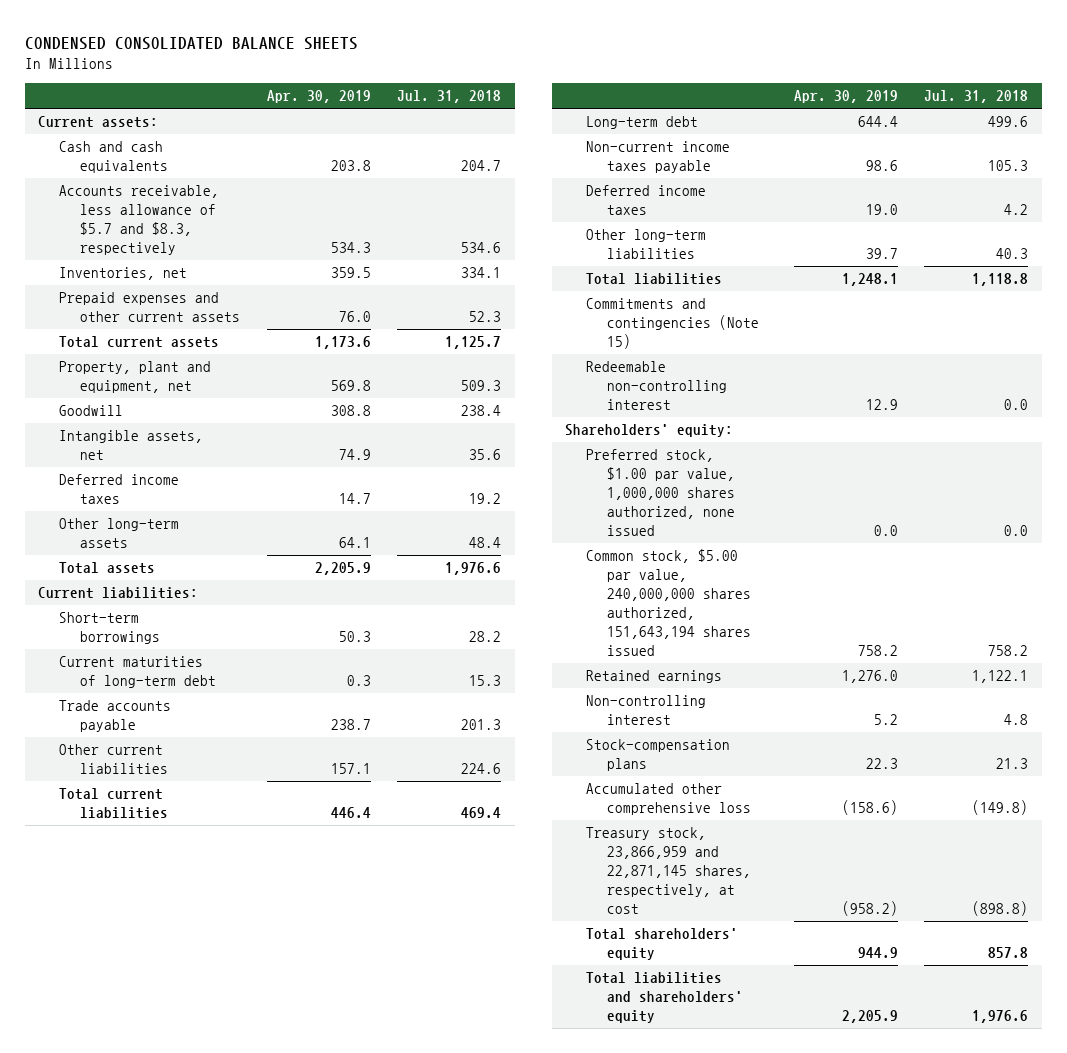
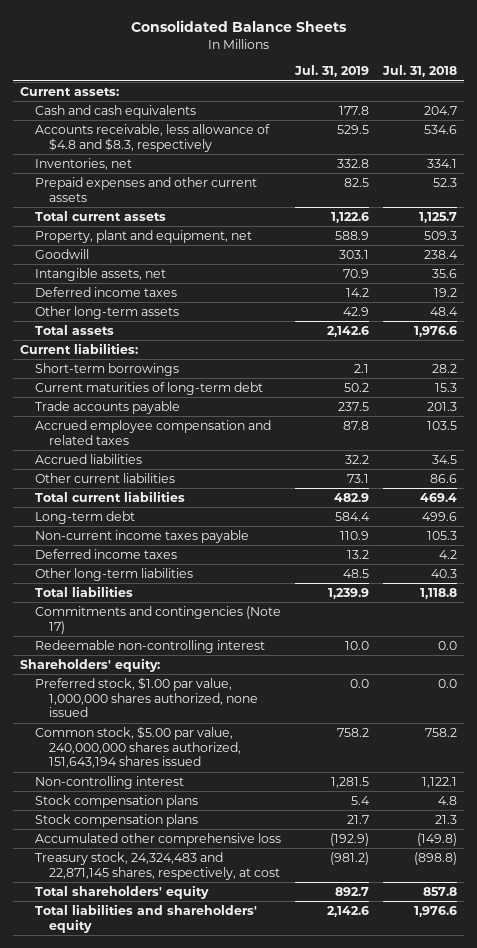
- CONDENSED CONSOLIDATED BALANCE SHEETS
+ Consolidated Balance Sheets
- | Apr. 30, 2019 | Jul. 31, 2018
+ | Jul. 31, 2019 | Jul. 31, 2018
- Accounts receivable, less allowance of $5.7 and $8.3, respectively | 534.3 | 534.6
+ Accounts receivable, less allowance of $4.8 and $8.3, respectively | 529.5 | 534.6
- Other current liabilities | 157.1 | 224.6
+ Accrued employee compensation and related taxes | 87.8 | 103.5
+ Accrued liabilities | 32.2 | 34.5
+ Other current liabilities | 73.1 | 86.6
- Commitments and contingencies (Note 15)
+ Commitments and contingencies (Note 17)
- Retained earnings | 1,276.0 | 1,122.1
- Non-controlling interest | 5.2 | 4.8
- Stock-compensation plans | 22.3 | 21.3
+ Non-controlling interest | 1,281.5 | 1,122.1
+ Stock compensation plans | 5.4 | 4.8
+ Stock compensation plans | 21.7 | 21.3
- Treasury stock, 23,866,959 and 22,871,145 shares, respectively, at cost | (958.2) | (898.8)
+ Treasury stock, 24,324,483 and 22,871,145 shares, respectively, at cost | (981.2) | (898.8)

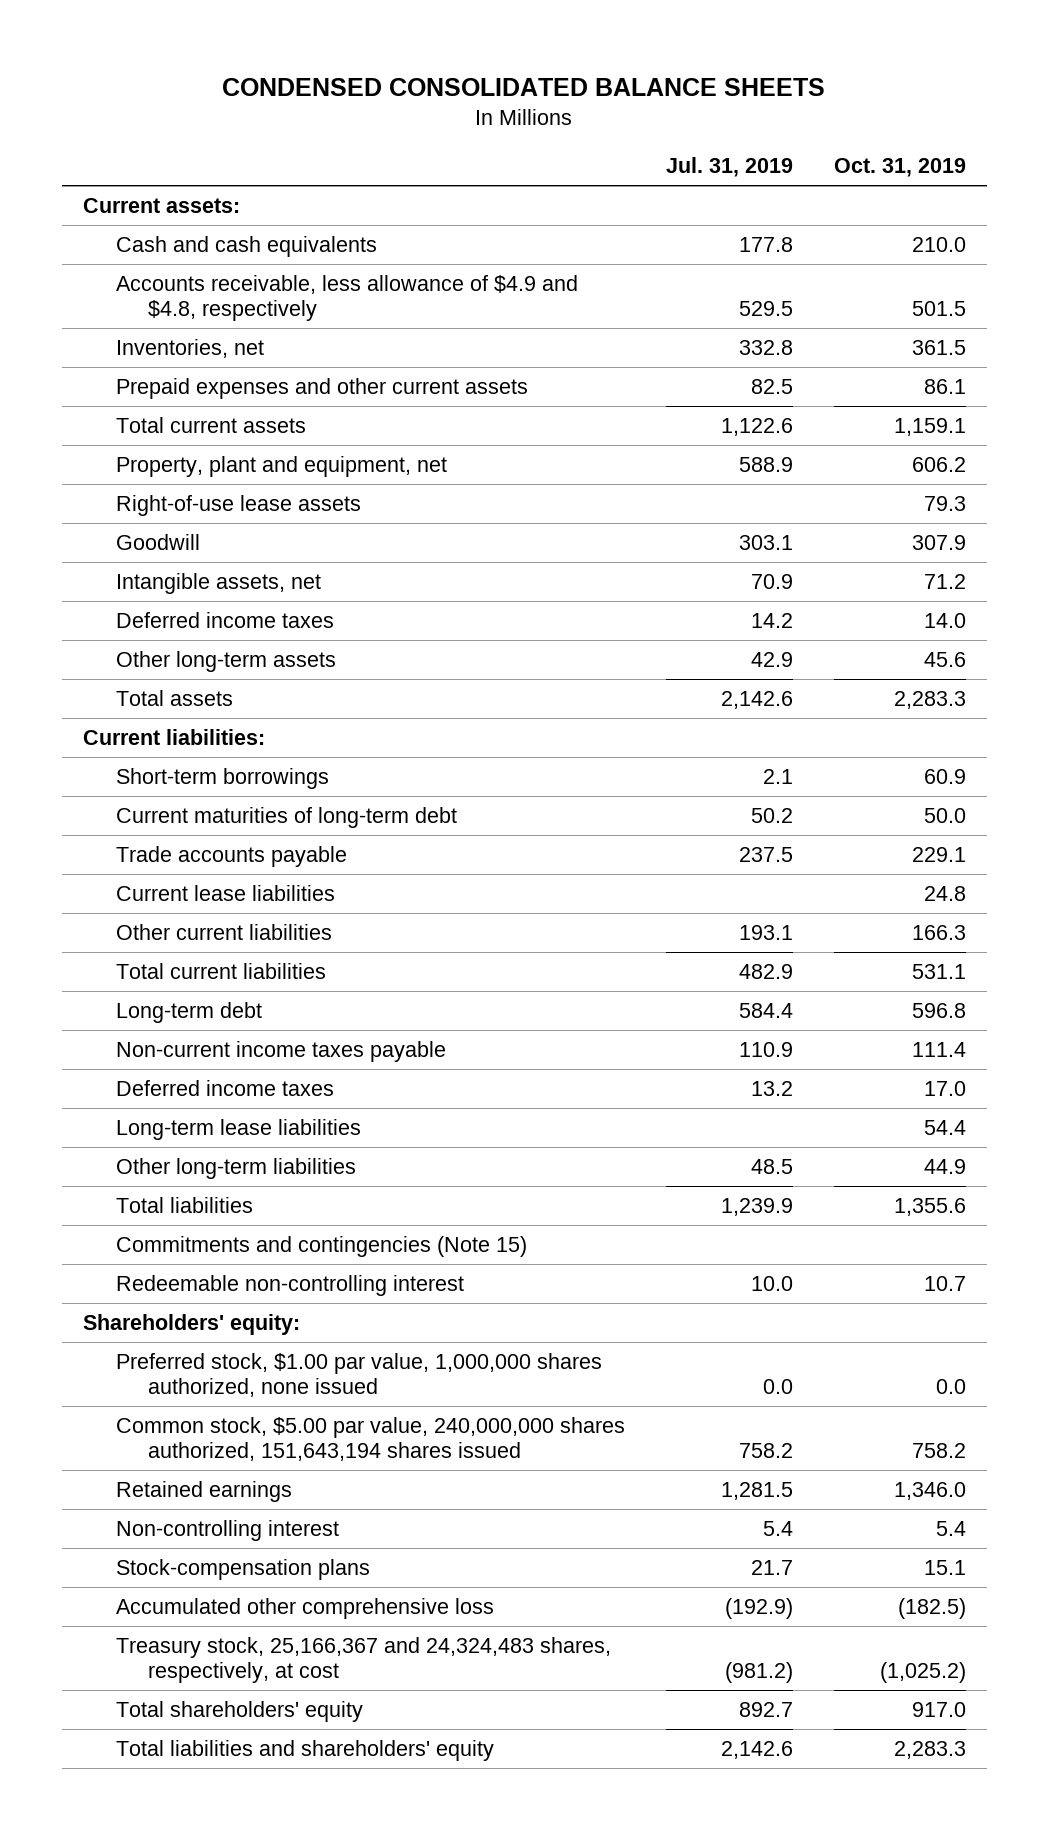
- Consolidated Balance Sheets
+ CONDENSED CONSOLIDATED BALANCE SHEETS
- | Jul. 31, 2019 | Jul. 31, 2018
+ | Jul. 31, 2019 | Oct. 31, 2019
- Accounts receivable, less allowance of $4.8 and $8.3, respectively | 529.5 | 534.6
+ Accounts receivable, less allowance of $4.9 and $4.8, respectively | 529.5 | 501.5
+ Right-of-use lease assets | | 79.3
- Accrued employee compensation and related taxes | 87.8 | 103.5
- Accrued liabilities | 32.2 | 34.5
- Other current liabilities | 73.1 | 86.6
+ Current lease liabilities | | 24.8
+ Other current liabilities | 193.1 | 166.3
+ Long-term lease liabilities | | 54.4
- Commitments and contingencies (Note 17)
+ Commitments and contingencies (Note 15)
- Non-controlling interest | 1,281.5 | 1,122.1
- Stock compensation plans | 5.4 | 4.8
- Stock compensation plans | 21.7 | 21.3
+ Retained earnings | 1,281.5 | 1,346.0
+ Non-controlling interest | 5.4 | 5.4
+ Stock-compensation plans | 21.7 | 15.1
- Treasury stock, 24,324,483 and 22,871,145 shares, respectively, at cost | (981.2) | (898.8)
+ Treasury stock, 25,166,367 and 24,324,483 shares, respectively, at cost | (981.2) | (1,025.2)

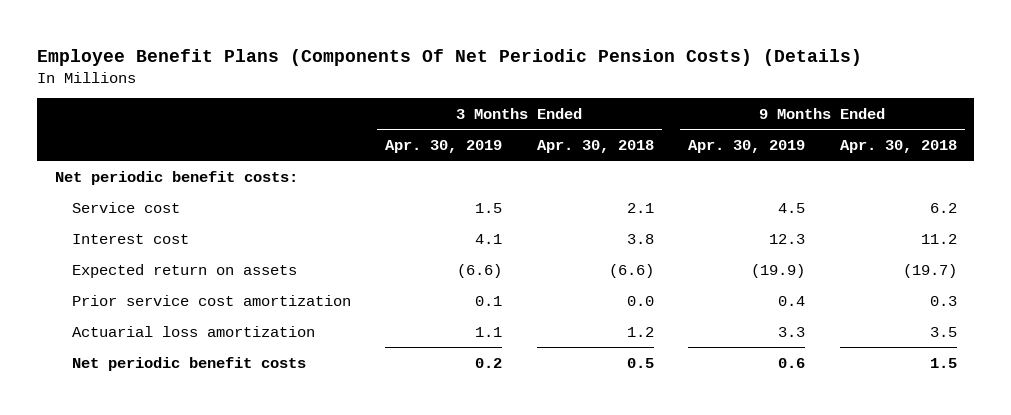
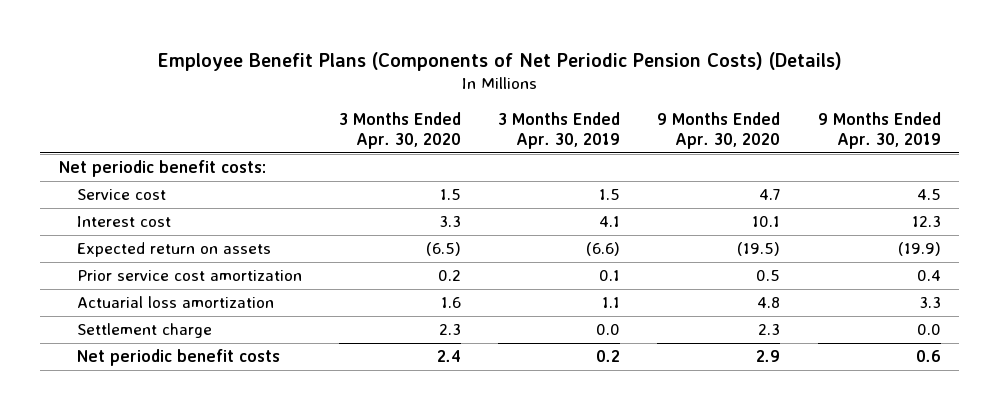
- Employee Benefit Plans (Components Of Net Periodic Pension Costs) (Details)
+ Employee Benefit Plans (Components of Net Periodic Pension Costs) (Details)
- | 3 Months Ended Apr. 30, 2019 | 3 Months Ended Apr. 30, 2018 | 9 Months Ended Apr. 30, 2019 | 9 Months Ended Apr. 30, 2018
+ | 3 Months Ended Apr. 30, 2020 | 3 Months Ended Apr. 30, 2019 | 9 Months Ended Apr. 30, 2020 | 9 Months Ended Apr. 30, 2019
+ Settlement charge | 2.3 | 0.0 | 2.3 | 0.0

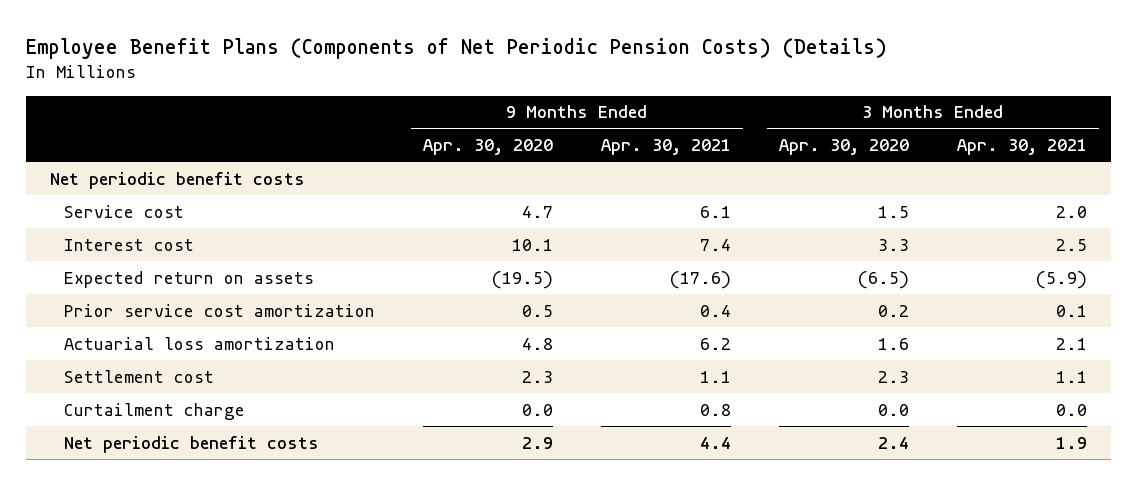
- | 3 Months Ended Apr. 30, 2020 | 3 Months Ended Apr. 30, 2019 | 9 Months Ended Apr. 30, 2020 | 9 Months Ended Apr. 30, 2019
+ | 9 Months Ended Apr. 30, 2020 | 9 Months Ended Apr. 30, 2021 | 3 Months Ended Apr. 30, 2020 | 3 Months Ended Apr. 30, 2021
- Net periodic benefit costs:
+ Net periodic benefit costs
- Settlement charge | 2.3 | 0.0 | 2.3 | 0.0
+ Settlement cost | 2.3 | 1.1 | 2.3 | 1.1
+ Curtailment charge | 0.0 | 0.8 | 0.0 | 0.0

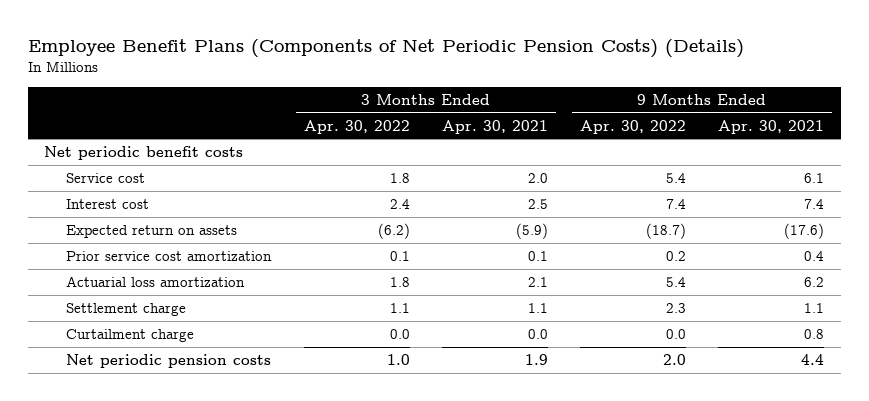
- | 9 Months Ended Apr. 30, 2020 | 9 Months Ended Apr. 30, 2021 | 3 Months Ended Apr. 30, 2020 | 3 Months Ended Apr. 30, 2021
+ | 3 Months Ended Apr. 30, 2022 | 3 Months Ended Apr. 30, 2021 | 9 Months Ended Apr. 30, 2022 | 9 Months Ended Apr. 30, 2021
- Settlement cost | 2.3 | 1.1 | 2.3 | 1.1
+ Settlement charge | 1.1 | 1.1 | 2.3 | 1.1
- Net periodic benefit costs | 2.9 | 4.4 | 2.4 | 1.9
+ Net periodic pension costs | 1.0 | 1.9 | 2.0 | 4.4

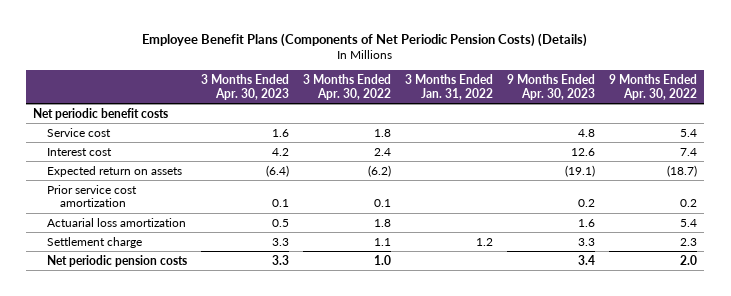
- | 3 Months Ended Apr. 30, 2022 | 3 Months Ended Apr. 30, 2021 | 9 Months Ended Apr. 30, 2022 | 9 Months Ended Apr. 30, 2021
+ | 3 Months Ended Apr. 30, 2023 | 3 Months Ended Apr. 30, 2022 | 3 Months Ended Jan. 31, 2022 | 9 Months Ended Apr. 30, 2023 | 9 Months Ended Apr. 30, 2022
- Curtailment charge | 0.0 | 0.0 | 0.0 | 0.8

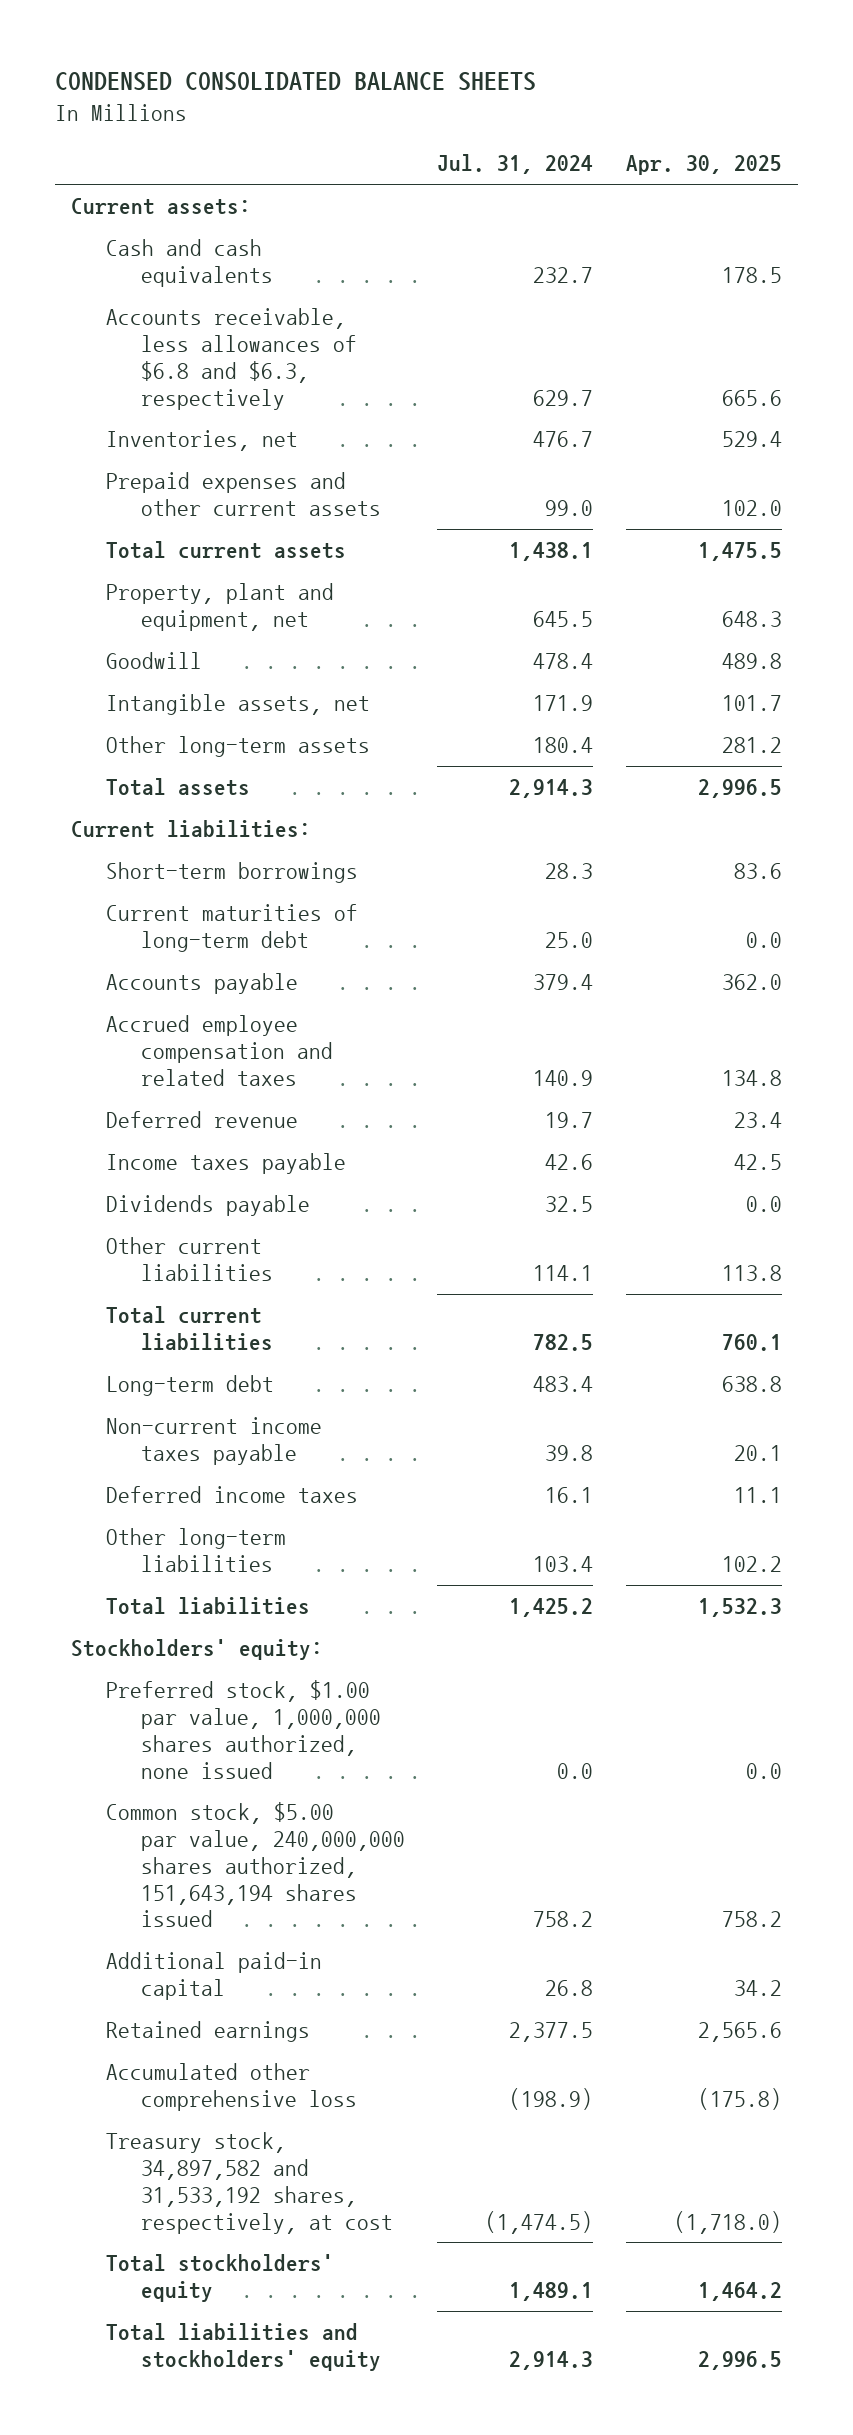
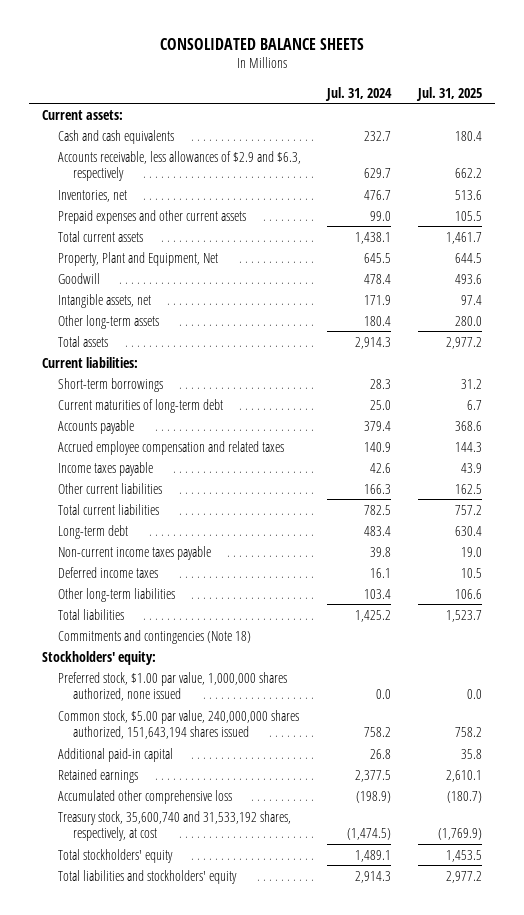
- CONDENSED CONSOLIDATED BALANCE SHEETS
+ CONSOLIDATED BALANCE SHEETS
- | Jul. 31, 2024 | Apr. 30, 2025
+ | Jul. 31, 2024 | Jul. 31, 2025
- Accounts receivable, less allowances of $6.8 and $6.3, respectively | 629.7 | 665.6
+ Accounts receivable, less allowances of $2.9 and $6.3, respectively | 629.7 | 662.2
- Property, plant and equipment, net | 645.5 | 648.3
+ Property, Plant and Equipment, Net | 645.5 | 644.5
- Deferred revenue | 19.7 | 23.4
- Dividends payable | 32.5 | 0.0
- Other current liabilities | 114.1 | 113.8
+ Other current liabilities | 166.3 | 162.5
+ Commitments and contingencies (Note 18)
- Treasury stock, 34,897,582 and 31,533,192 shares, respectively, at cost | (1,474.5) | (1,718.0)
+ Treasury stock, 35,600,740 and 31,533,192 shares, respectively, at cost | (1,474.5) | (1,769.9)

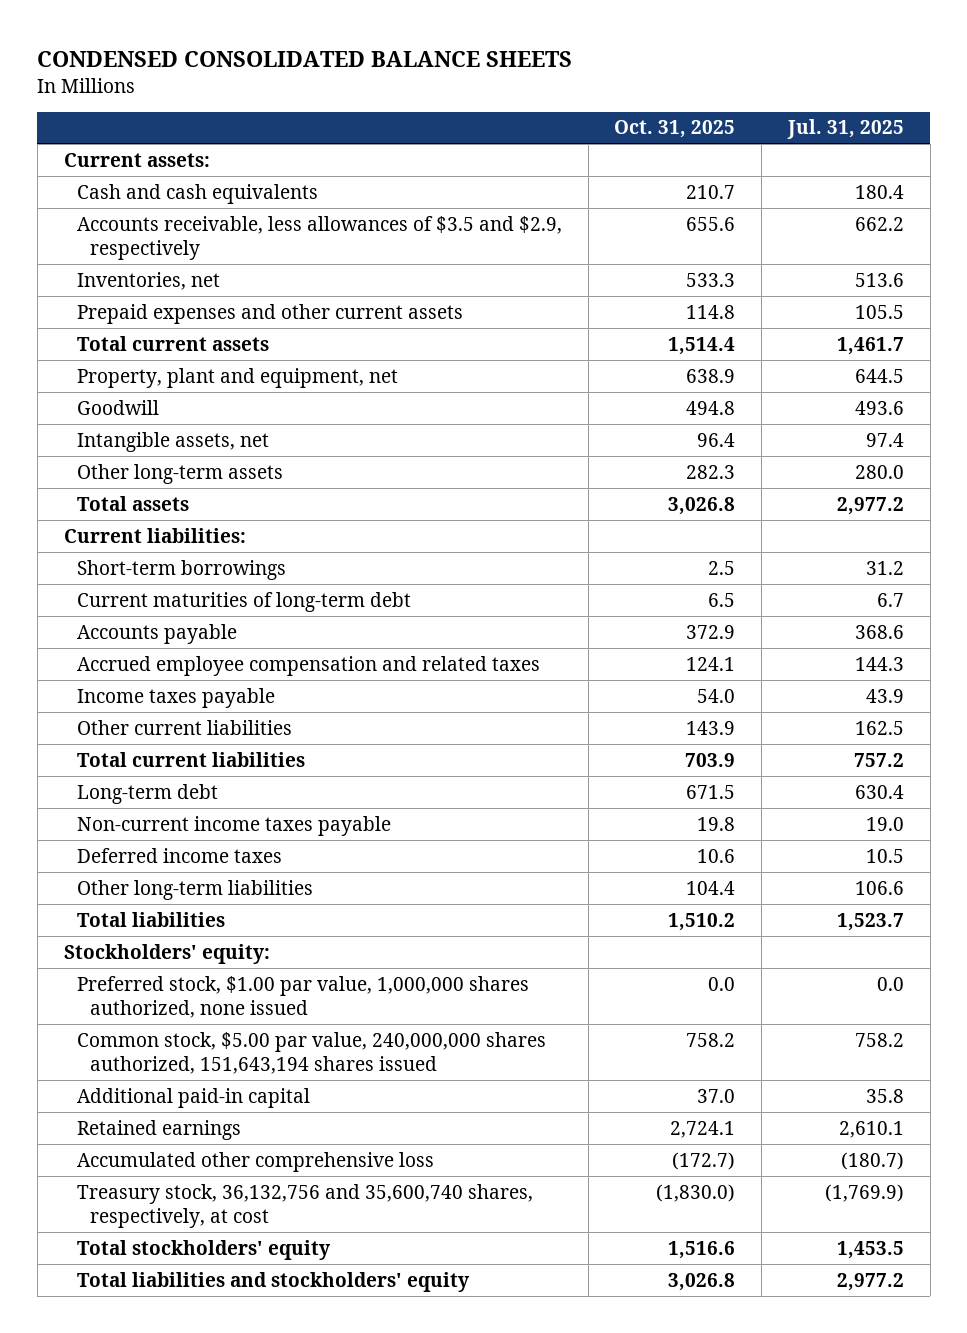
- CONSOLIDATED BALANCE SHEETS
+ CONDENSED CONSOLIDATED BALANCE SHEETS
- | Jul. 31, 2024 | Jul. 31, 2025
+ | Oct. 31, 2025 | Jul. 31, 2025
- Accounts receivable, less allowances of $2.9 and $6.3, respectively | 629.7 | 662.2
+ Accounts receivable, less allowances of $3.5 and $2.9, respectively | 655.6 | 662.2
- Property, Plant and Equipment, Net | 645.5 | 644.5
+ Property, plant and equipment, net | 638.9 | 644.5
- Commitments and contingencies (Note 18)
- Treasury stock, 35,600,740 and 31,533,192 shares, respectively, at cost | (1,474.5) | (1,769.9)
+ Treasury stock, 36,132,756 and 35,600,740 shares, respectively, at cost | (1,830.0) | (1,769.9)

